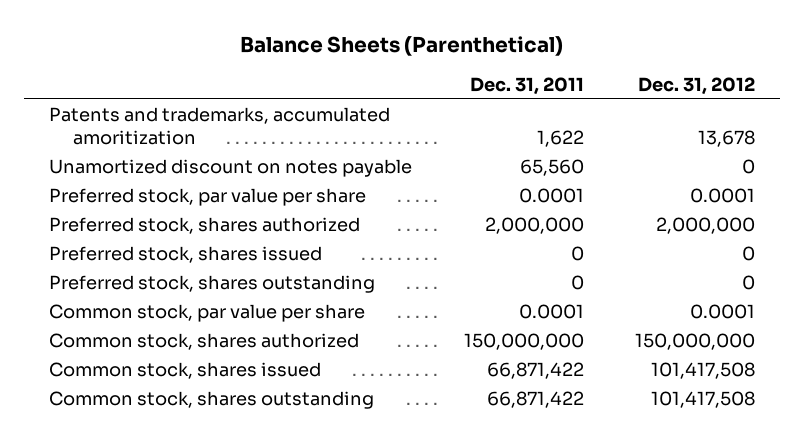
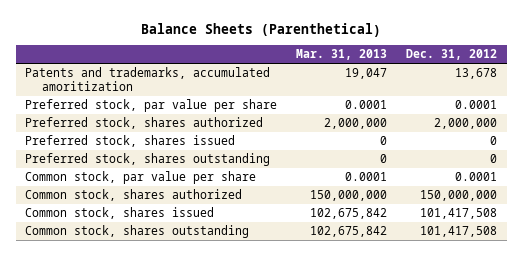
- | Dec. 31, 2011 | Dec. 31, 2012
+ | Mar. 31, 2013 | Dec. 31, 2012
- Unamortized discount on notes payable | 65,560 | 0

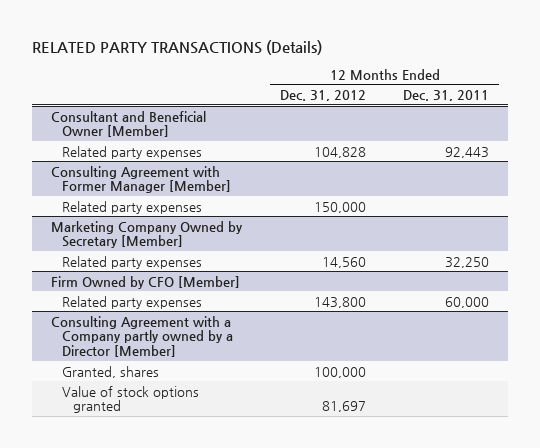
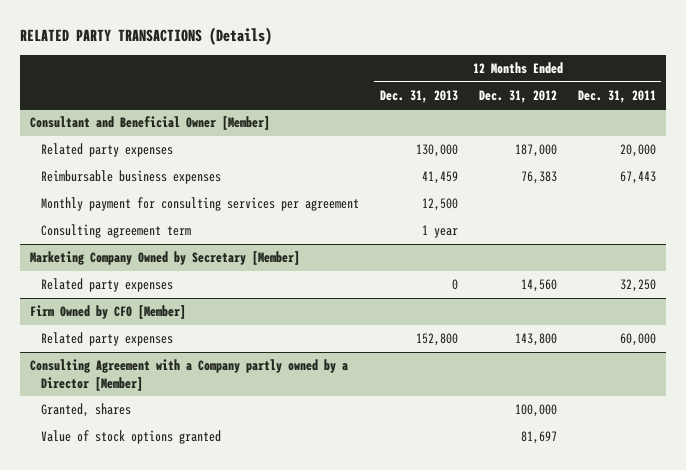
- | 12 Months Ended Dec. 31, 2012 | 12 Months Ended Dec. 31, 2011
+ | 12 Months Ended Dec. 31, 2013 | 12 Months Ended Dec. 31, 2012 | 12 Months Ended Dec. 31, 2011
@ Consultant and Beneficial Owner [Member]
- Related party expenses | 104,828 | 92,443
- Consulting Agreement with Former Manager [Member]
- Related party expenses | 150,000 |
@ Consultant and Beneficial Owner [Member]
+ Related party expenses | 130,000 | 187,000 | 20,000
+ Reimbursable business expenses | 41,459 | 76,383 | 67,443
+ Monthly payment for consulting services per agreement | 12,500 | |
+ Consulting agreement term | 1 year | |

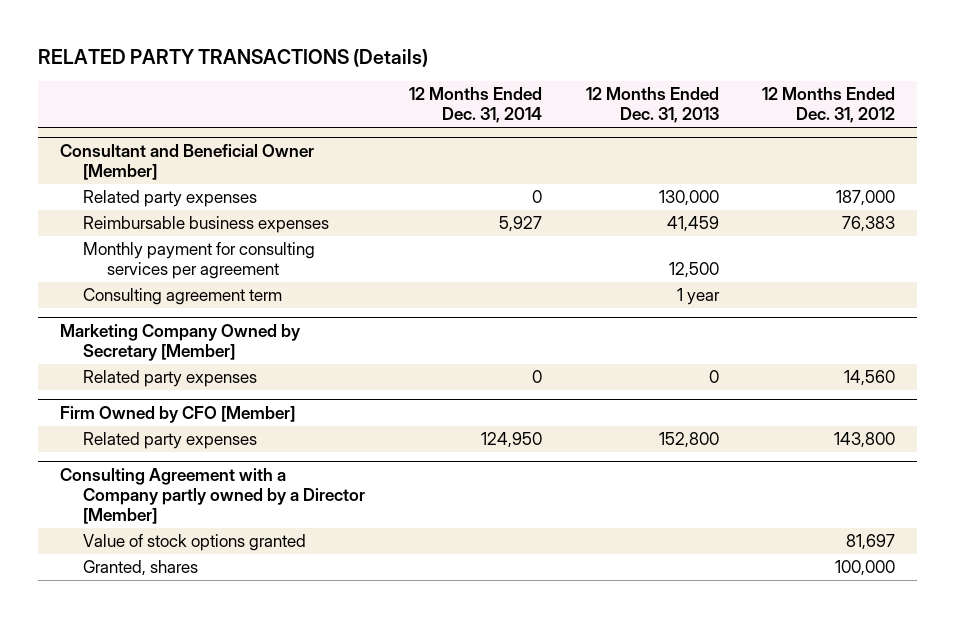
- | 12 Months Ended Dec. 31, 2013 | 12 Months Ended Dec. 31, 2012 | 12 Months Ended Dec. 31, 2011
+ | 12 Months Ended Dec. 31, 2014 | 12 Months Ended Dec. 31, 2013 | 12 Months Ended Dec. 31, 2012
@ Consulting Agreement with a Company partly owned by a Director [Member]
moved down: Granted, shares | | | 100,000

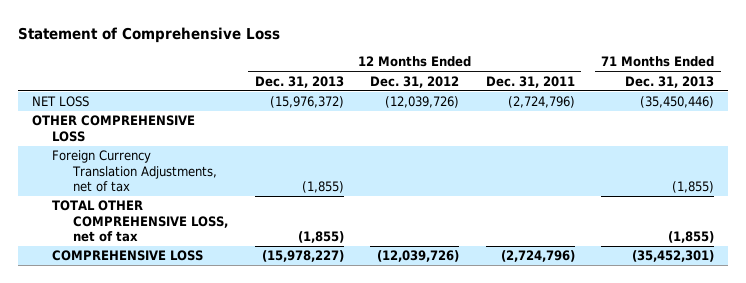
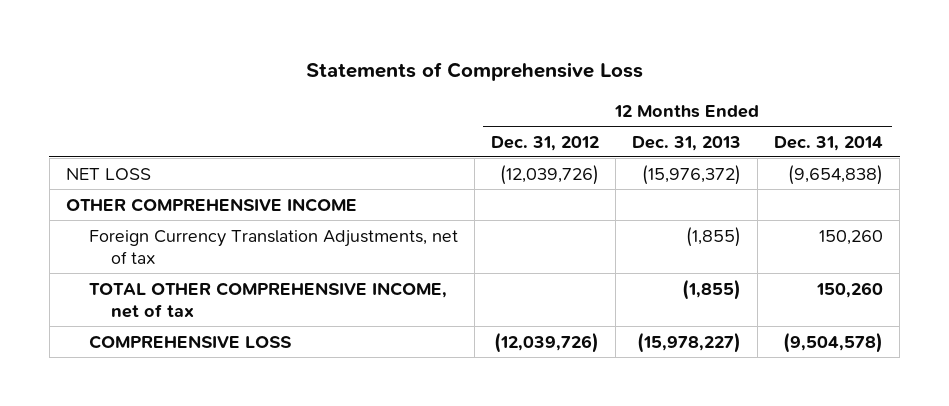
- Statement of Comprehensive Loss
+ Statements of Comprehensive Loss
- | 12 Months Ended Dec. 31, 2013 | 12 Months Ended Dec. 31, 2012 | 12 Months Ended Dec. 31, 2011 | 71 Months Ended Dec. 31, 2013
+ | 12 Months Ended Dec. 31, 2012 | 12 Months Ended Dec. 31, 2013 | 12 Months Ended Dec. 31, 2014
- OTHER COMPREHENSIVE LOSS
+ OTHER COMPREHENSIVE INCOME
- TOTAL OTHER COMPREHENSIVE LOSS, net of tax | (1,855) | | | (1,855)
+ TOTAL OTHER COMPREHENSIVE INCOME, net of tax | | (1,855) | 150,260

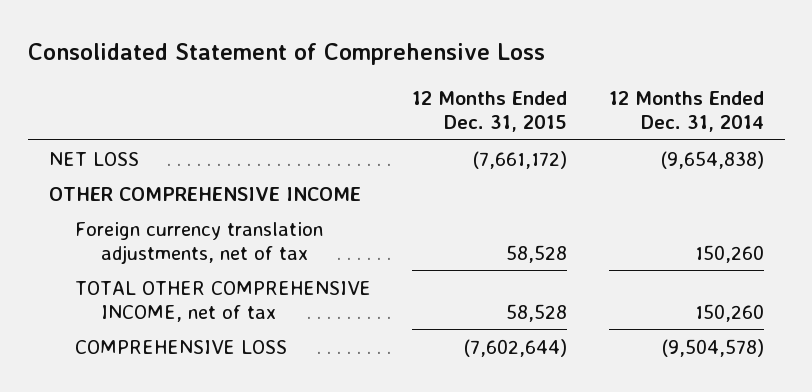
- Statements of Comprehensive Loss
+ Consolidated Statement of Comprehensive Loss
- | 12 Months Ended Dec. 31, 2012 | 12 Months Ended Dec. 31, 2013 | 12 Months Ended Dec. 31, 2014
+ | 12 Months Ended Dec. 31, 2015 | 12 Months Ended Dec. 31, 2014
- Foreign Currency Translation Adjustments, net of tax | | (1,855) | 150,260
+ Foreign currency translation adjustments, net of tax | 58,528 | 150,260

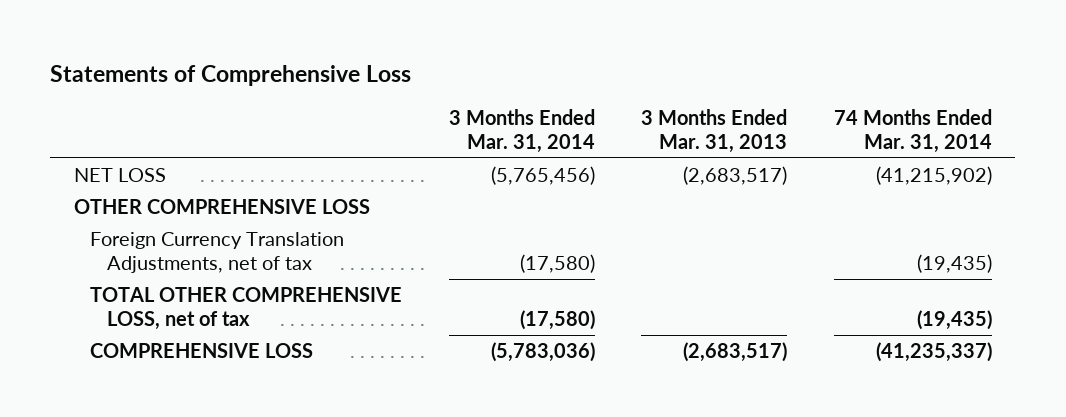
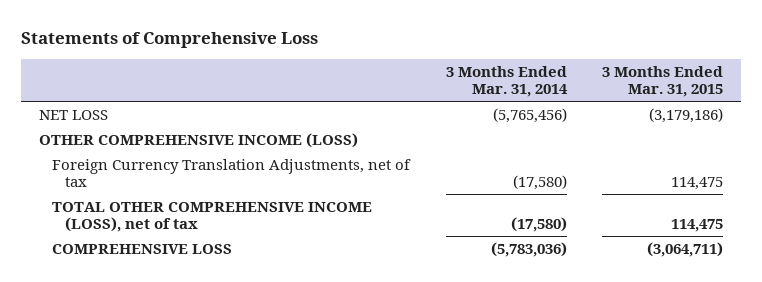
- | 3 Months Ended Mar. 31, 2014 | 3 Months Ended Mar. 31, 2013 | 74 Months Ended Mar. 31, 2014
+ | 3 Months Ended Mar. 31, 2014 | 3 Months Ended Mar. 31, 2015
- OTHER COMPREHENSIVE LOSS
+ OTHER COMPREHENSIVE INCOME (LOSS)
- TOTAL OTHER COMPREHENSIVE LOSS, net of tax | (17,580) | | (19,435)
+ TOTAL OTHER COMPREHENSIVE INCOME (LOSS), net of tax | (17,580) | 114,475

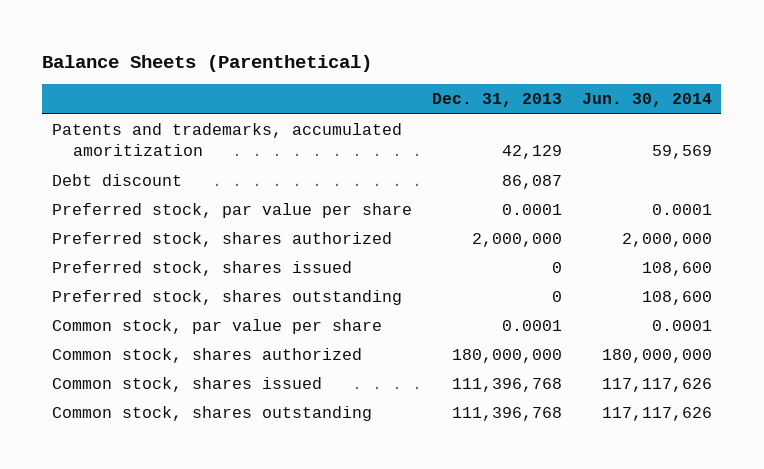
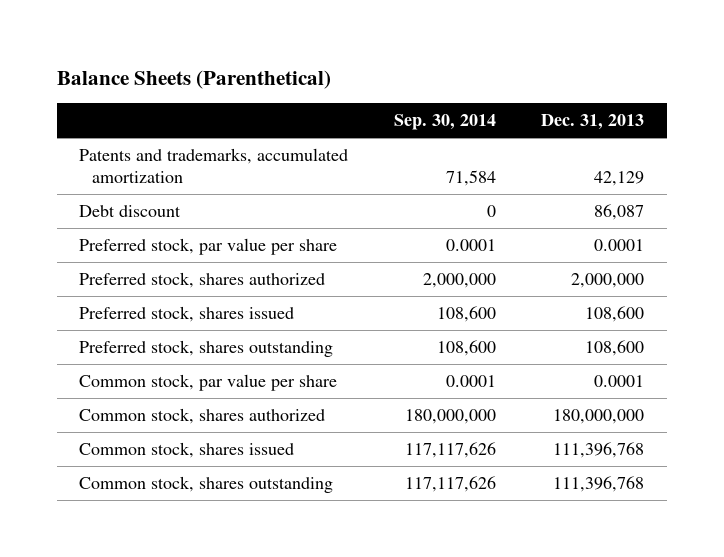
- | Dec. 31, 2013 | Jun. 30, 2014
+ | Sep. 30, 2014 | Dec. 31, 2013
- Patents and trademarks, accumulated amoritization | 42,129 | 59,569
+ Patents and trademarks, accumulated amortization | 71,584 | 42,129
- Preferred stock, shares issued | 0 | 108,600
- Preferred stock, shares outstanding | 0 | 108,600
+ Preferred stock, shares issued | 108,600 | 108,600
+ Preferred stock, shares outstanding | 108,600 | 108,600

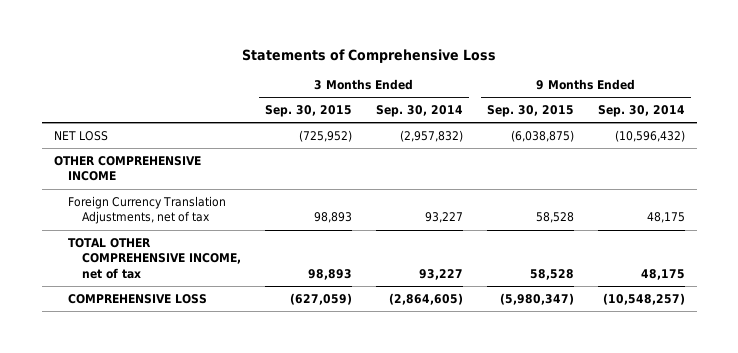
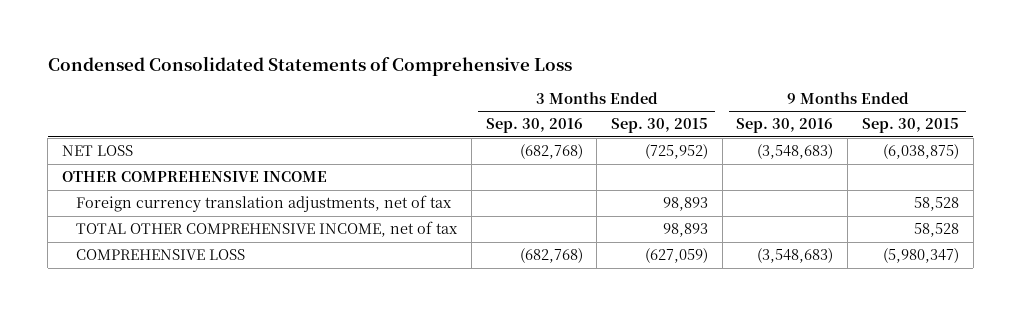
- Statements of Comprehensive Loss
+ Condensed Consolidated Statements of Comprehensive Loss
- | 3 Months Ended Sep. 30, 2015 | 3 Months Ended Sep. 30, 2014 | 9 Months Ended Sep. 30, 2015 | 9 Months Ended Sep. 30, 2014
+ | 3 Months Ended Sep. 30, 2016 | 3 Months Ended Sep. 30, 2015 | 9 Months Ended Sep. 30, 2016 | 9 Months Ended Sep. 30, 2015
- Foreign Currency Translation Adjustments, net of tax | 98,893 | 93,227 | 58,528 | 48,175
+ Foreign currency translation adjustments, net of tax | | 98,893 | | 58,528

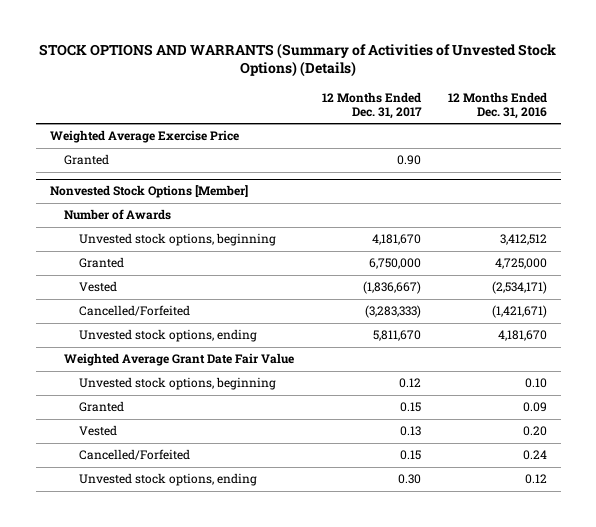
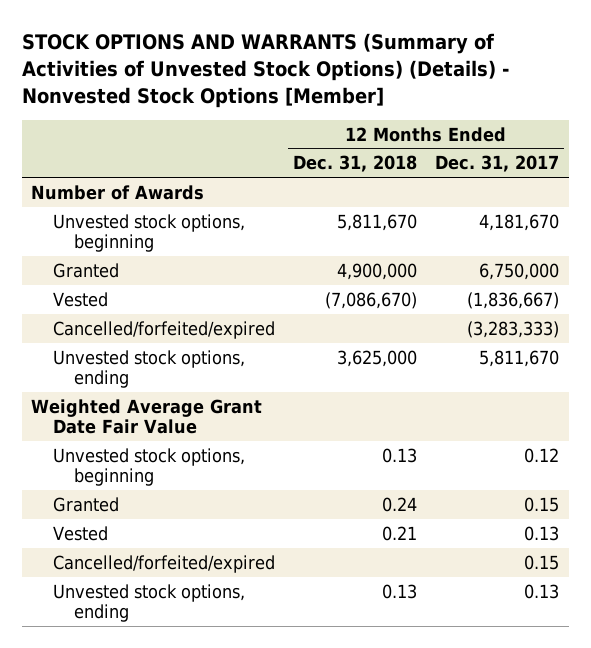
- STOCK OPTIONS AND WARRANTS (Summary of Activities of Unvested Stock Options) (Details)
+ STOCK OPTIONS AND WARRANTS (Summary of Activities of Unvested Stock Options) (Details) - Nonvested Stock Options [Member]
- | 12 Months Ended Dec. 31, 2017 | 12 Months Ended Dec. 31, 2016
+ | 12 Months Ended Dec. 31, 2018 | 12 Months Ended Dec. 31, 2017
- Weighted Average Exercise Price
- Granted | 0.90 |
- Nonvested Stock Options [Member]
- Cancelled/Forfeited | (3,283,333) | (1,421,671)
+ Cancelled/forfeited/expired | | (3,283,333)
- Cancelled/Forfeited | 0.15 | 0.24
- Unvested stock options, ending | 0.30 | 0.12
+ Cancelled/forfeited/expired | | 0.15
+ Unvested stock options, ending | 0.13 | 0.13

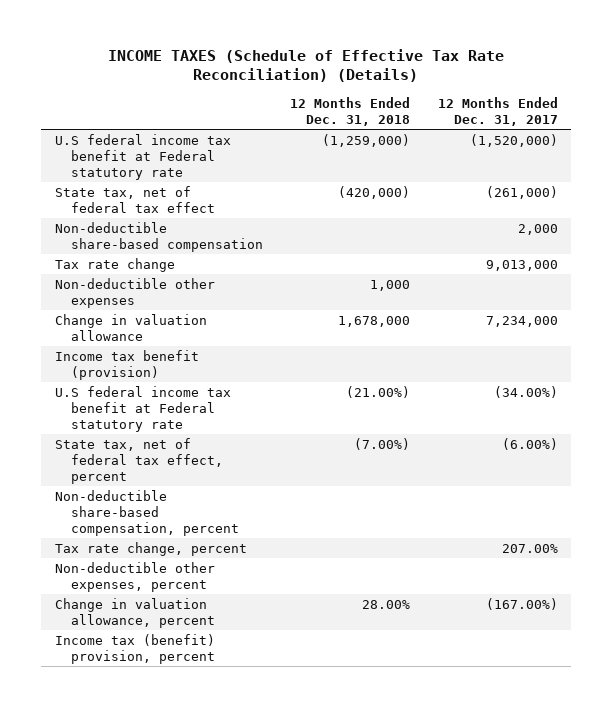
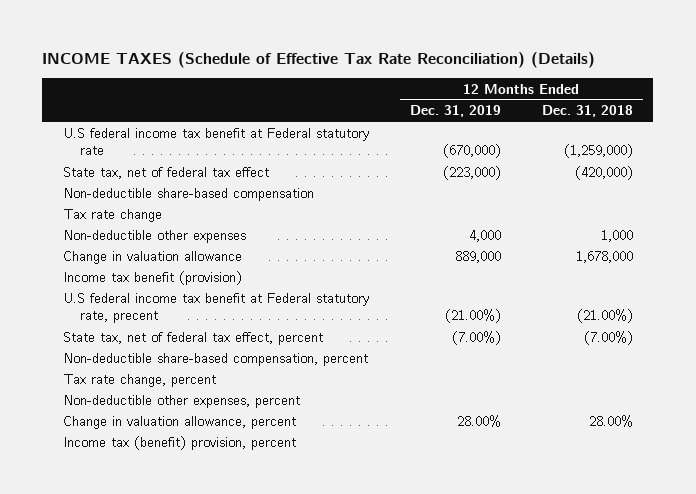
- | 12 Months Ended Dec. 31, 2018 | 12 Months Ended Dec. 31, 2017
+ | 12 Months Ended Dec. 31, 2019 | 12 Months Ended Dec. 31, 2018
- U.S federal income tax benefit at Federal statutory rate | (21.00%) | (34.00%)
+ U.S federal income tax benefit at Federal statutory rate, precent | (21.00%) | (21.00%)

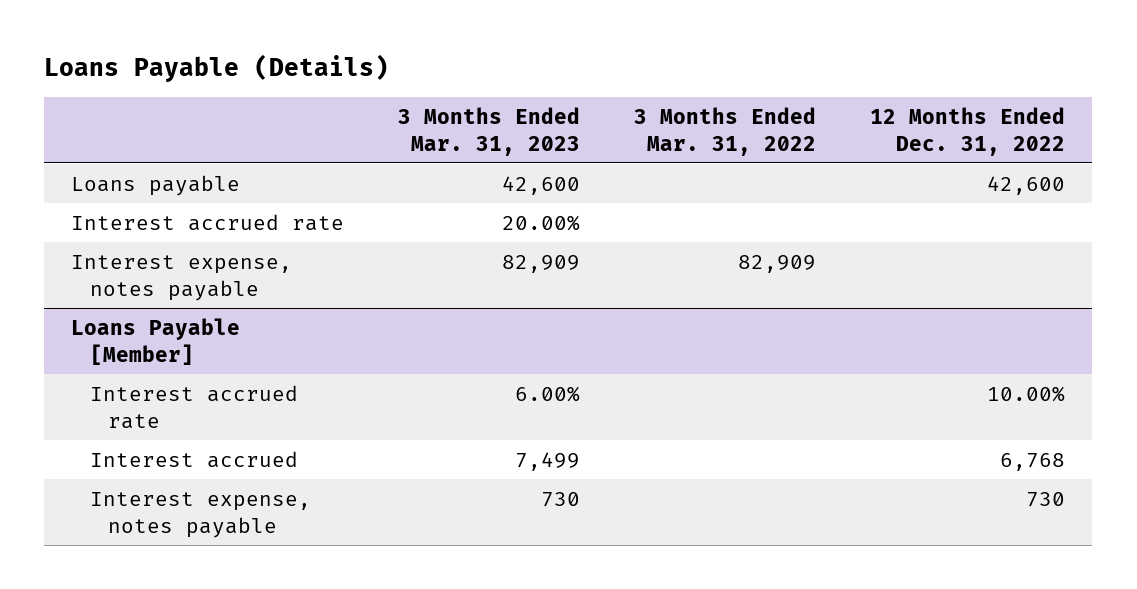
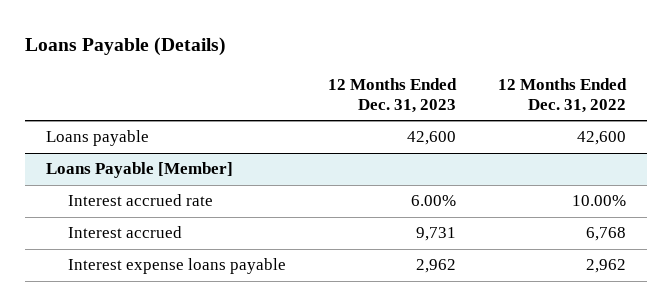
- | 3 Months Ended Mar. 31, 2023 | 3 Months Ended Mar. 31, 2022 | 12 Months Ended Dec. 31, 2022
+ | 12 Months Ended Dec. 31, 2023 | 12 Months Ended Dec. 31, 2022
- Interest accrued rate | 20.00% | |
- Interest expense, notes payable | 82,909 | 82,909 |
@ Loans Payable [Member]
- Interest expense, notes payable | 730 | | 730
+ Interest expense loans payable | 2,962 | 2,962

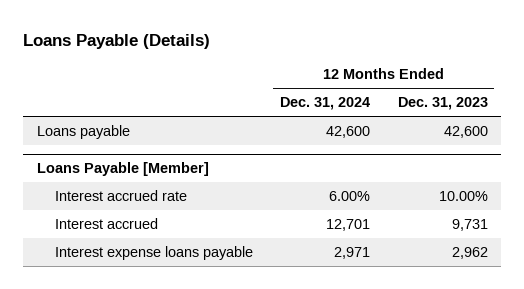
- | 12 Months Ended Dec. 31, 2023 | 12 Months Ended Dec. 31, 2022
+ | 12 Months Ended Dec. 31, 2024 | 12 Months Ended Dec. 31, 2023
@ Loans Payable [Member]
- Interest accrued rate | 6.00% | 10.00%
+ Interest accrued rate | 6.00% | 10.00%

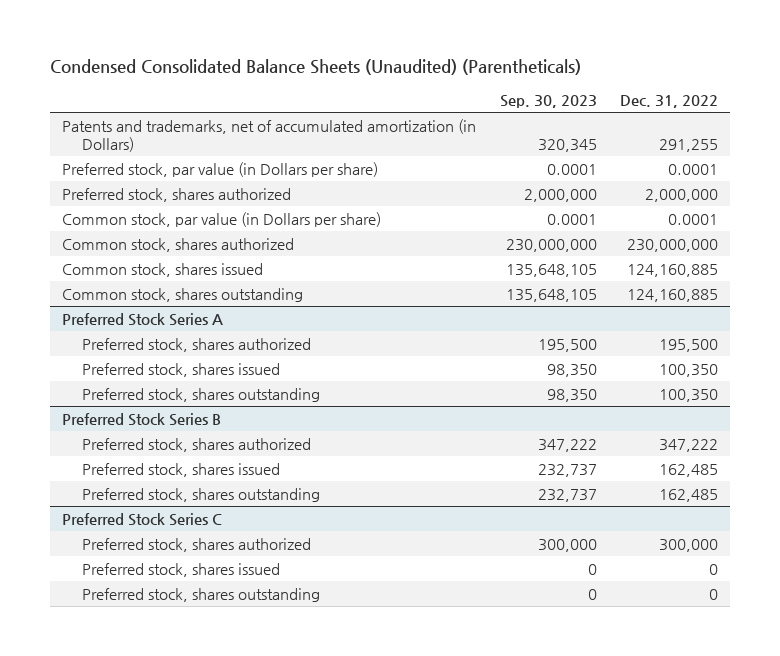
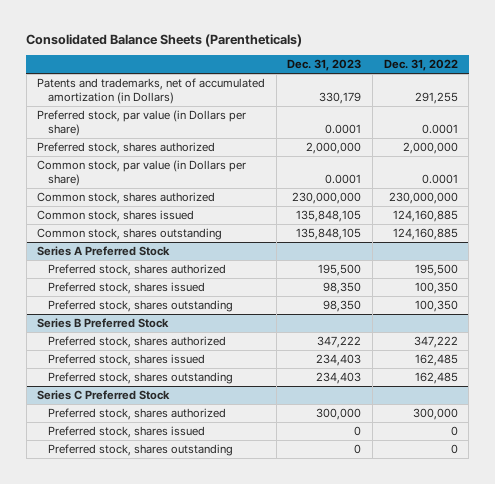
- Condensed Consolidated Balance Sheets (Unaudited) (Parentheticals)
+ Consolidated Balance Sheets (Parentheticals)
- | Sep. 30, 2023 | Dec. 31, 2022
+ | Dec. 31, 2023 | Dec. 31, 2022
- Preferred Stock Series A
+ Series A Preferred Stock
- Preferred Stock Series B
+ Series B Preferred Stock
- Preferred Stock Series C
+ Series C Preferred Stock

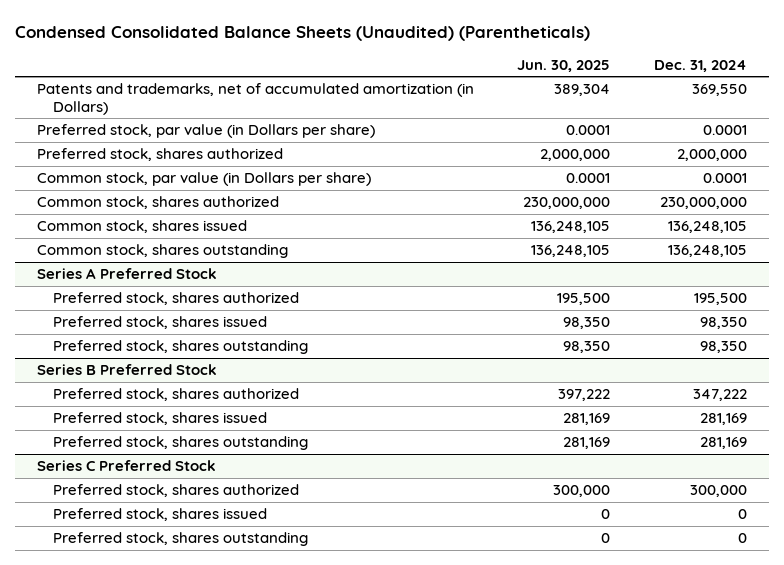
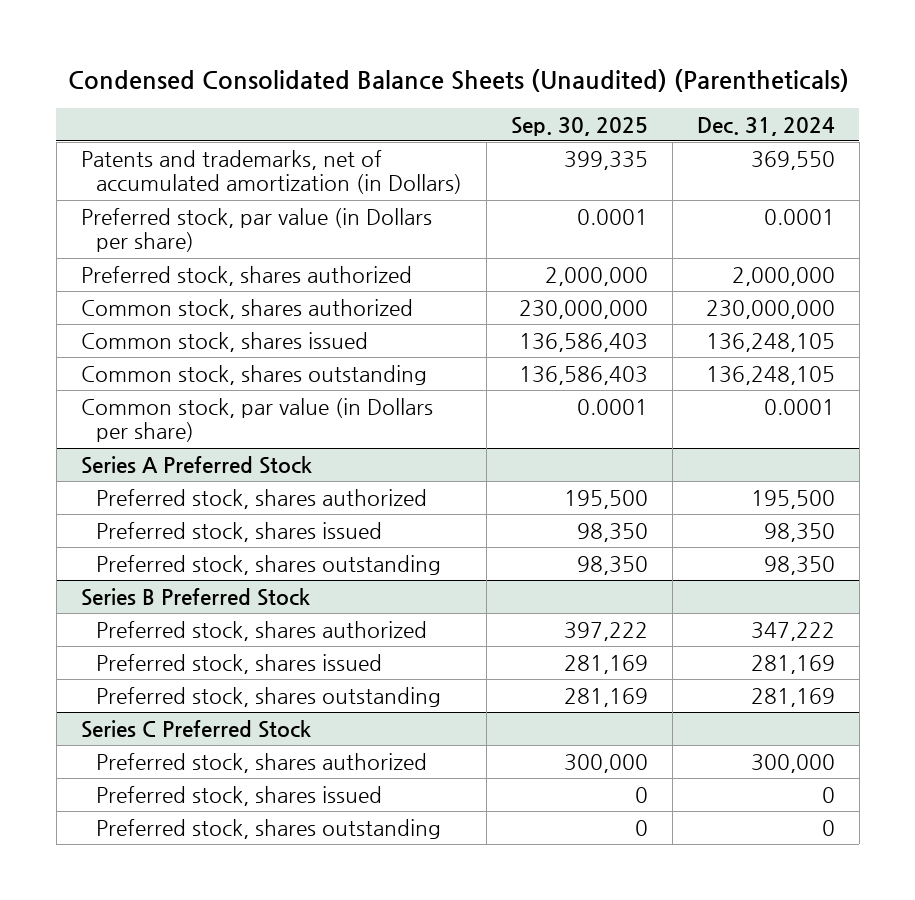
- | Jun. 30, 2025 | Dec. 31, 2024
+ | Sep. 30, 2025 | Dec. 31, 2024
moved down: Common stock, par value (in Dollars per share) | 0.0001 | 0.0001

